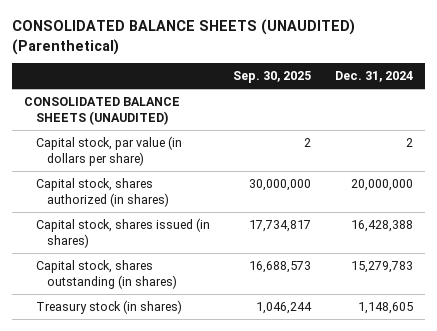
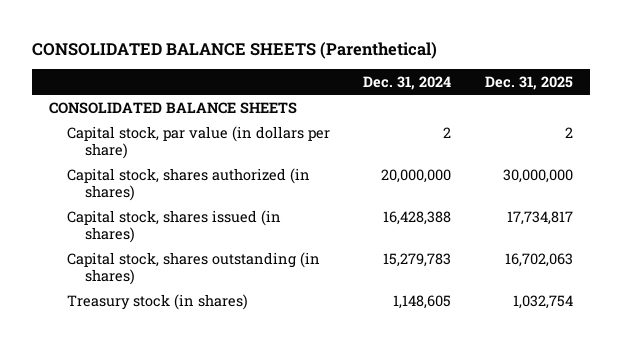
- CONSOLIDATED BALANCE SHEETS (UNAUDITED) (Parenthetical)
+ CONSOLIDATED BALANCE SHEETS (Parenthetical)
- | Sep. 30, 2025 | Dec. 31, 2024
+ | Dec. 31, 2024 | Dec. 31, 2025
- CONSOLIDATED BALANCE SHEETS (UNAUDITED)
+ CONSOLIDATED BALANCE SHEETS

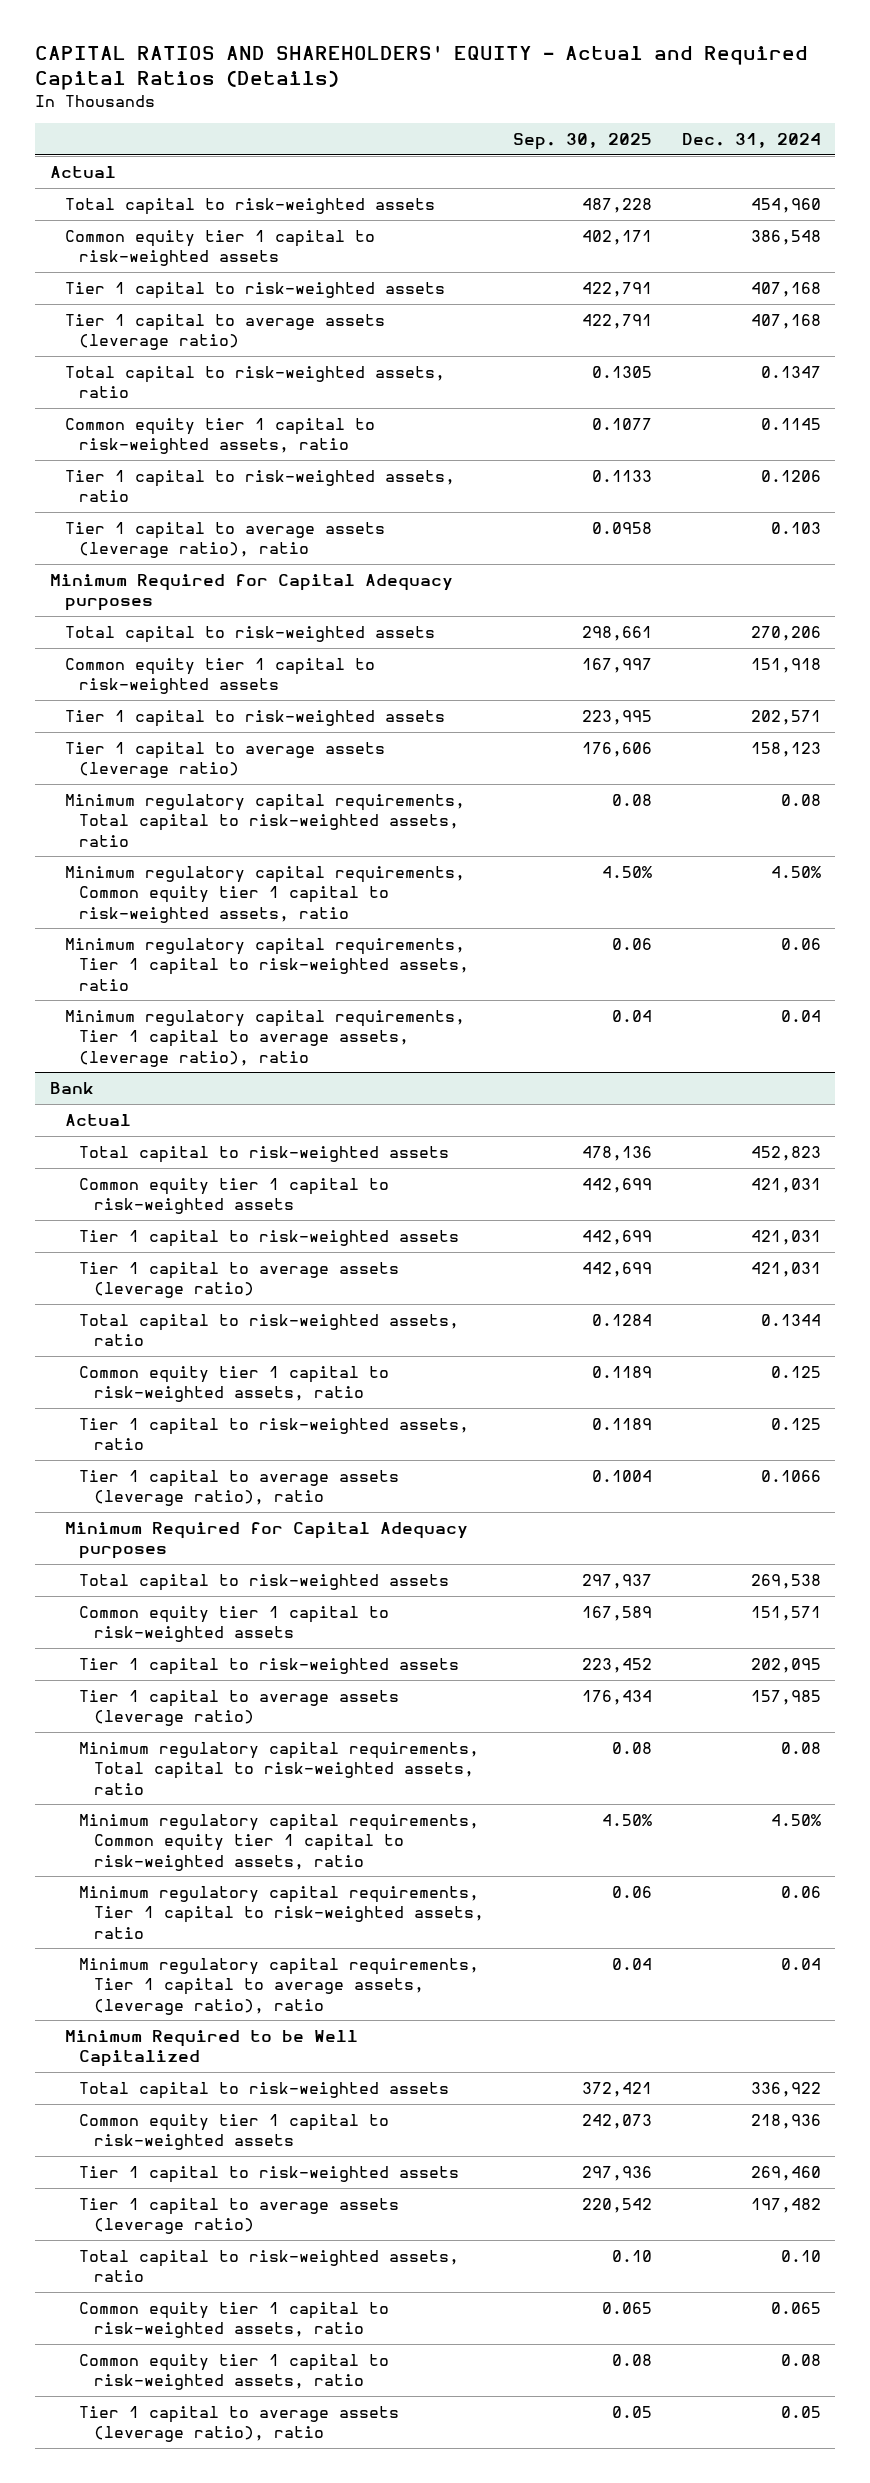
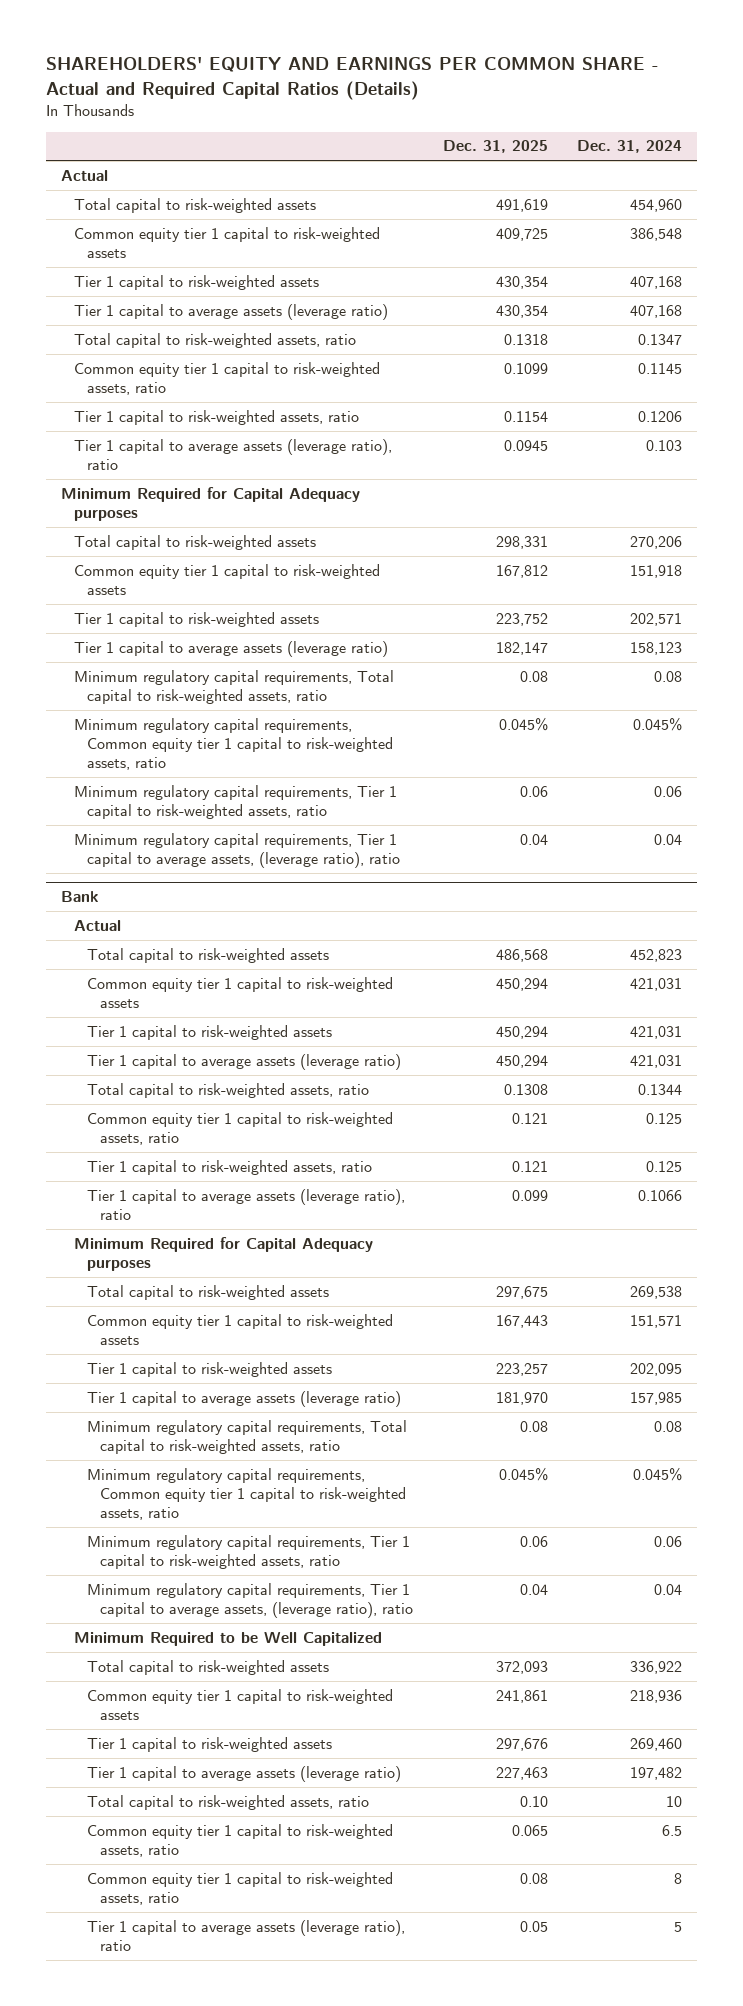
- CAPITAL RATIOS AND SHAREHOLDERS' EQUITY - Actual and Required Capital Ratios (Details)
+ SHAREHOLDERS' EQUITY AND EARNINGS PER COMMON SHARE - Actual and Required Capital Ratios (Details)
- | Sep. 30, 2025 | Dec. 31, 2024
+ | Dec. 31, 2025 | Dec. 31, 2024
- Minimum regulatory capital requirements, Common equity tier 1 capital to risk-weighted assets, ratio | 4.50% | 4.50%
+ Minimum regulatory capital requirements, Common equity tier 1 capital to risk-weighted assets, ratio | 0.045% | 0.045%
@ Bank
- Minimum regulatory capital requirements, Common equity tier 1 capital to risk-weighted assets, ratio | 4.50% | 4.50%
+ Minimum regulatory capital requirements, Common equity tier 1 capital to risk-weighted assets, ratio | 0.045% | 0.045%
- Total capital to risk-weighted assets, ratio | 0.10 | 0.10
- Common equity tier 1 capital to risk-weighted assets, ratio | 0.065 | 0.065
- Common equity tier 1 capital to risk-weighted assets, ratio | 0.08 | 0.08
- Tier 1 capital to average assets (leverage ratio), ratio | 0.05 | 0.05
+ Total capital to risk-weighted assets, ratio | 0.10 | 10
+ Common equity tier 1 capital to risk-weighted assets, ratio | 0.065 | 6.5
+ Common equity tier 1 capital to risk-weighted assets, ratio | 0.08 | 8
+ Tier 1 capital to average assets (leverage ratio), ratio | 0.05 | 5

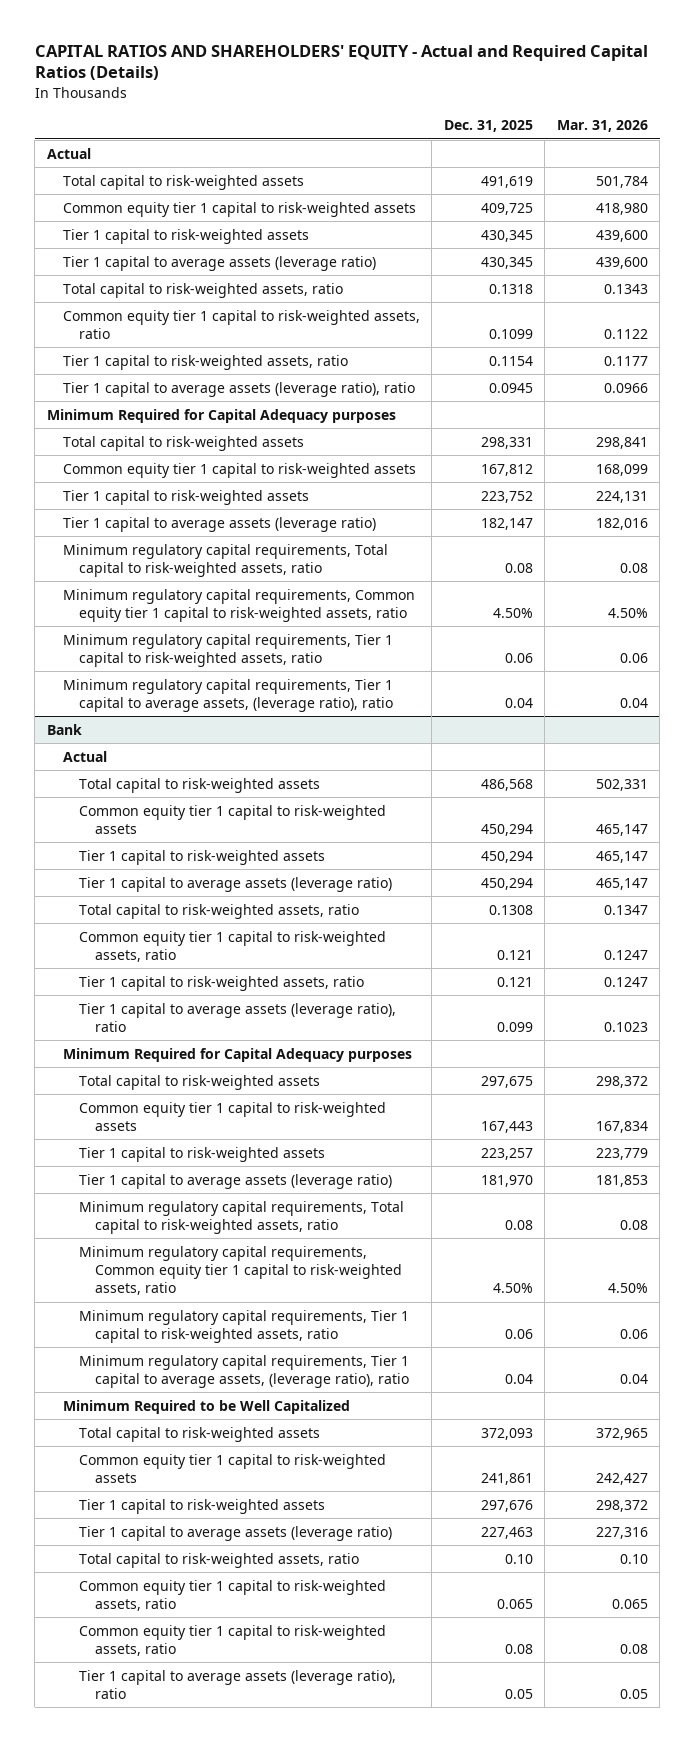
- SHAREHOLDERS' EQUITY AND EARNINGS PER COMMON SHARE - Actual and Required Capital Ratios (Details)
+ CAPITAL RATIOS AND SHAREHOLDERS' EQUITY - Actual and Required Capital Ratios (Details)
- | Dec. 31, 2025 | Dec. 31, 2024
+ | Dec. 31, 2025 | Mar. 31, 2026
- Tier 1 capital to risk-weighted assets | 430,354 | 407,168
- Tier 1 capital to average assets (leverage ratio) | 430,354 | 407,168
+ Tier 1 capital to risk-weighted assets | 430,345 | 439,600
+ Tier 1 capital to average assets (leverage ratio) | 430,345 | 439,600
- Minimum regulatory capital requirements, Common equity tier 1 capital to risk-weighted assets, ratio | 0.045% | 0.045%
+ Minimum regulatory capital requirements, Common equity tier 1 capital to risk-weighted assets, ratio | 4.50% | 4.50%
@ Bank
- Minimum regulatory capital requirements, Common equity tier 1 capital to risk-weighted assets, ratio | 0.045% | 0.045%
+ Minimum regulatory capital requirements, Common equity tier 1 capital to risk-weighted assets, ratio | 4.50% | 4.50%

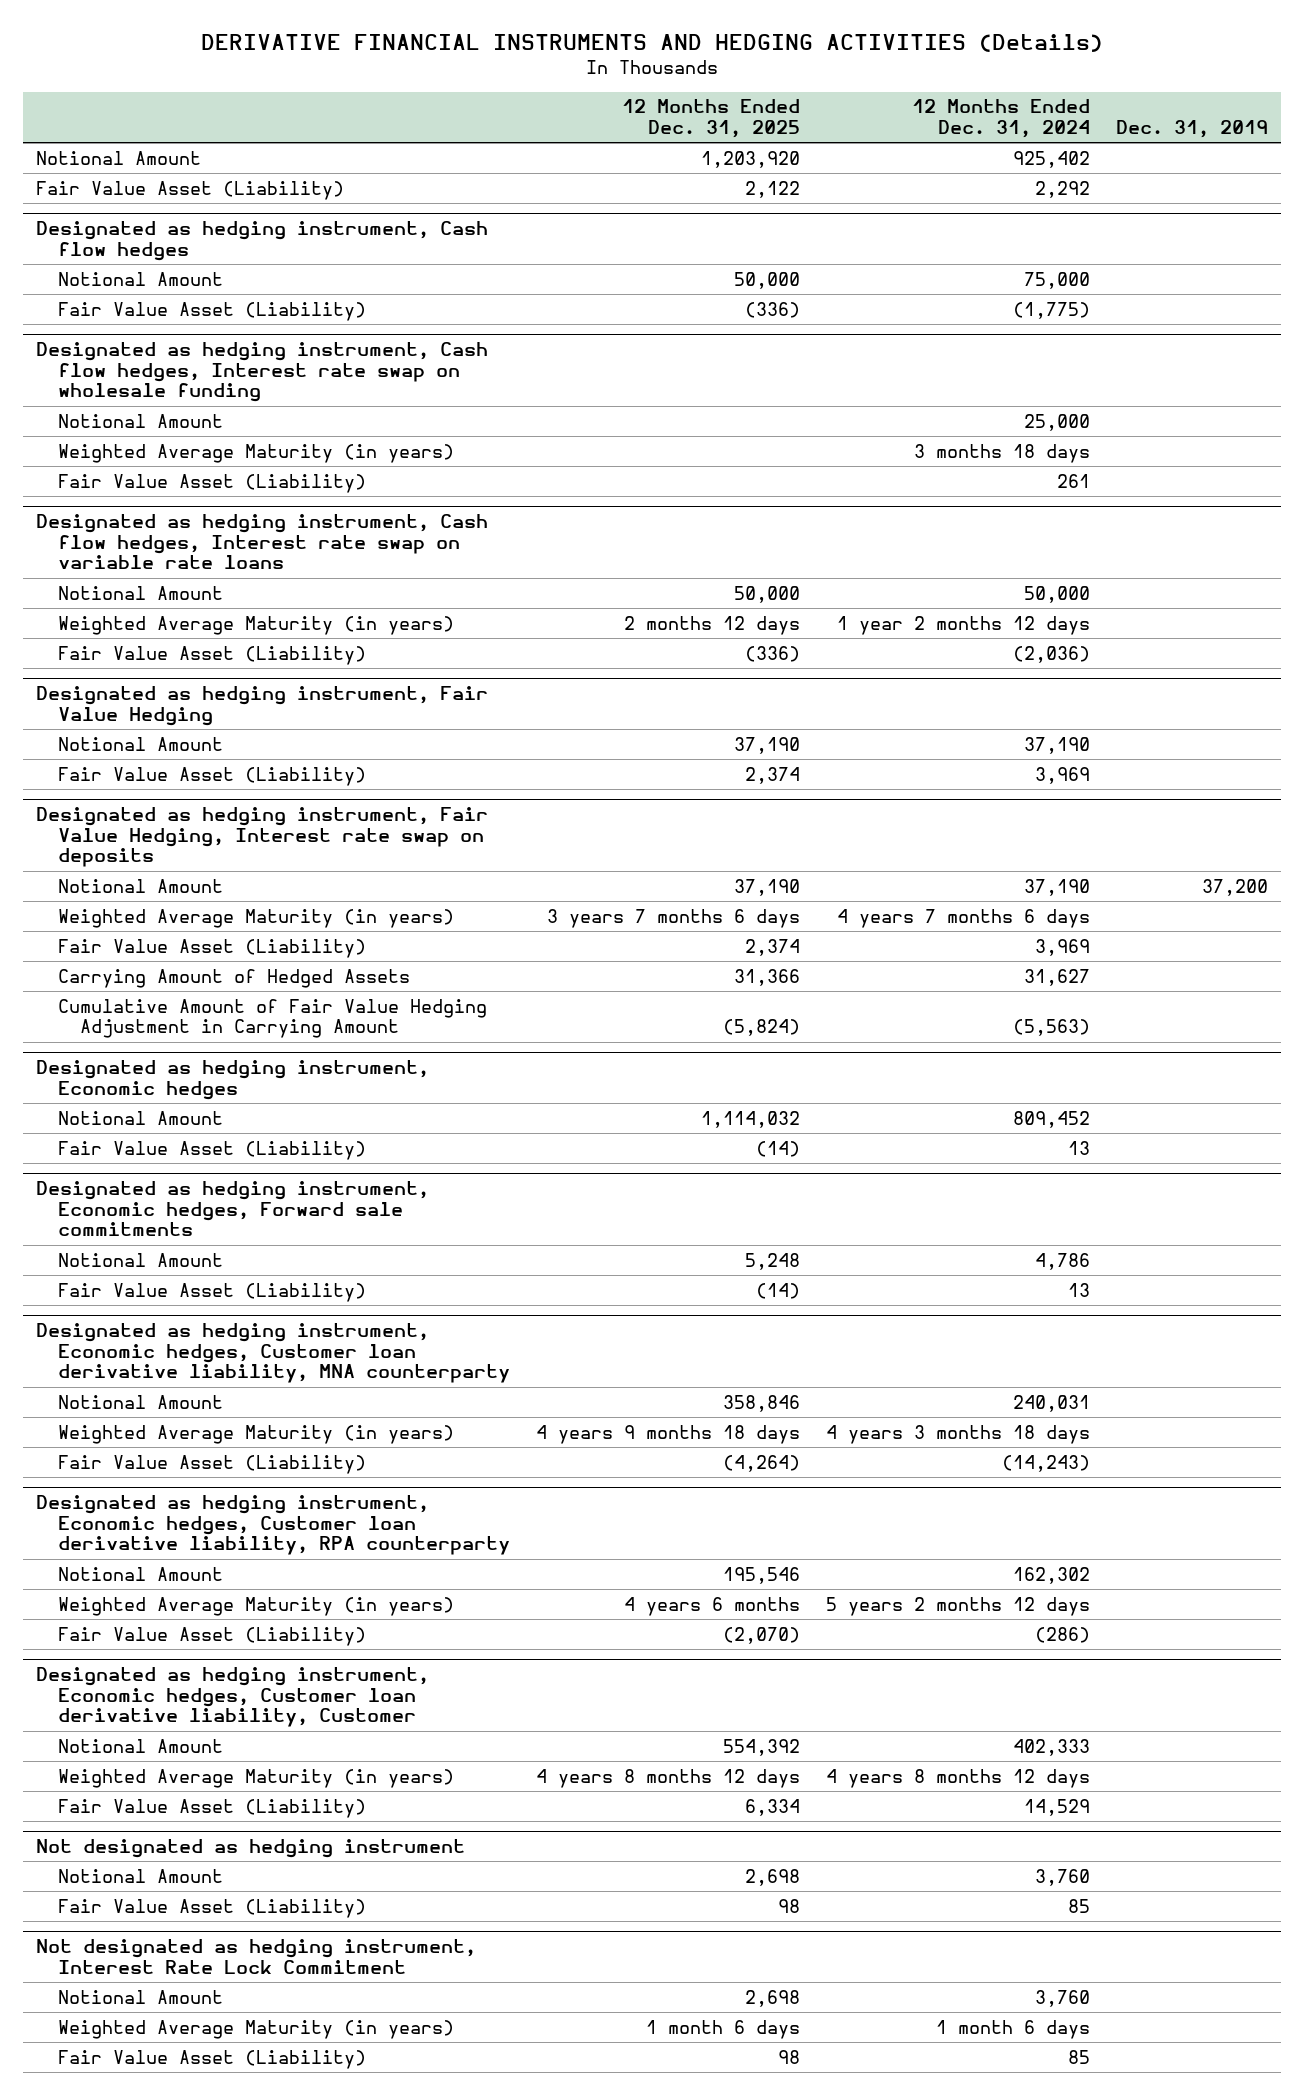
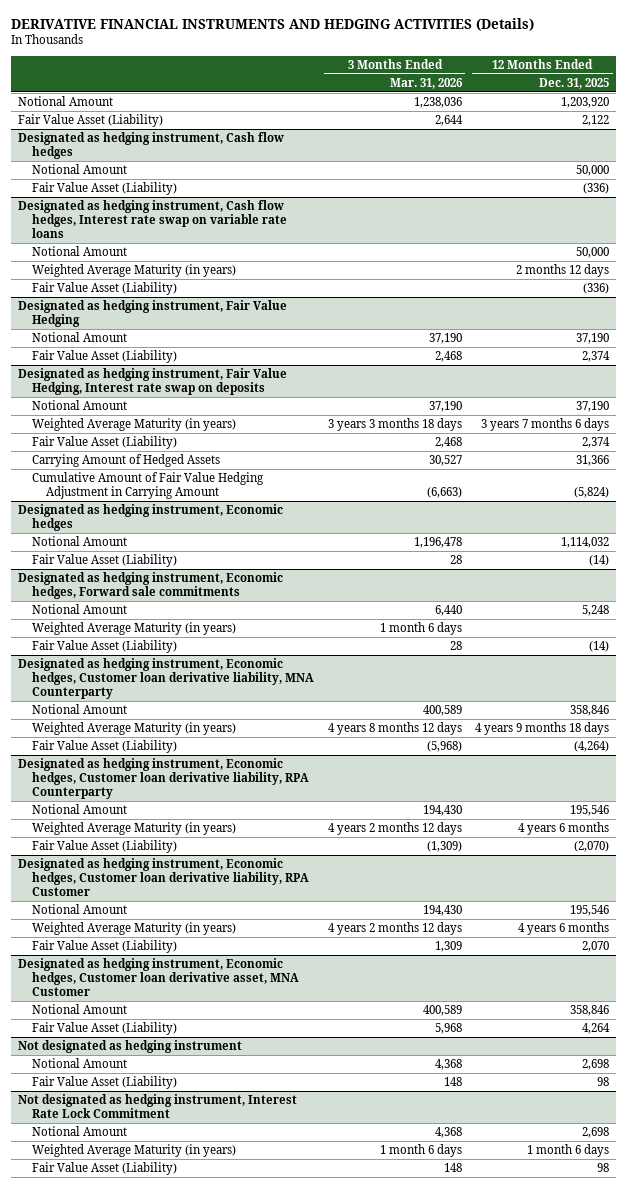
- | 12 Months Ended Dec. 31, 2025 | 12 Months Ended Dec. 31, 2024 | Dec. 31, 2019
+ | 3 Months Ended Mar. 31, 2026 | 12 Months Ended Dec. 31, 2025
- Designated as hedging instrument, Cash flow hedges, Interest rate swap on wholesale funding
- Notional Amount | | 25,000 |
- Weighted Average Maturity (in years) | | 3 months 18 days |
- Fair Value Asset (Liability) | | 261 |
@ Designated as hedging instrument, Economic hedges, Forward sale commitments
+ Weighted Average Maturity (in years) | 1 month 6 days |
- Designated as hedging instrument, Economic hedges, Customer loan derivative liability, MNA counterparty
+ Designated as hedging instrument, Economic hedges, Customer loan derivative liability, MNA Counterparty
- Designated as hedging instrument, Economic hedges, Customer loan derivative liability, RPA counterparty
+ Designated as hedging instrument, Economic hedges, Customer loan derivative liability, RPA Counterparty
- Designated as hedging instrument, Economic hedges, Customer loan derivative liability, Customer
- Notional Amount | 554,392 | 402,333 |
- Weighted Average Maturity (in years) | 4 years 8 months 12 days | 4 years 8 months 12 days |
- Fair Value Asset (Liability) | 6,334 | 14,529 |
+ Designated as hedging instrument, Economic hedges, Customer loan derivative liability, RPA Customer
+ Notional Amount | 194,430 | 195,546
+ Weighted Average Maturity (in years) | 4 years 2 months 12 days | 4 years 6 months
+ Fair Value Asset (Liability) | 1,309 | 2,070
+ Designated as hedging instrument, Economic hedges, Customer loan derivative asset, MNA Customer
+ Notional Amount | 400,589 | 358,846
+ Fair Value Asset (Liability) | 5,968 | 4,264

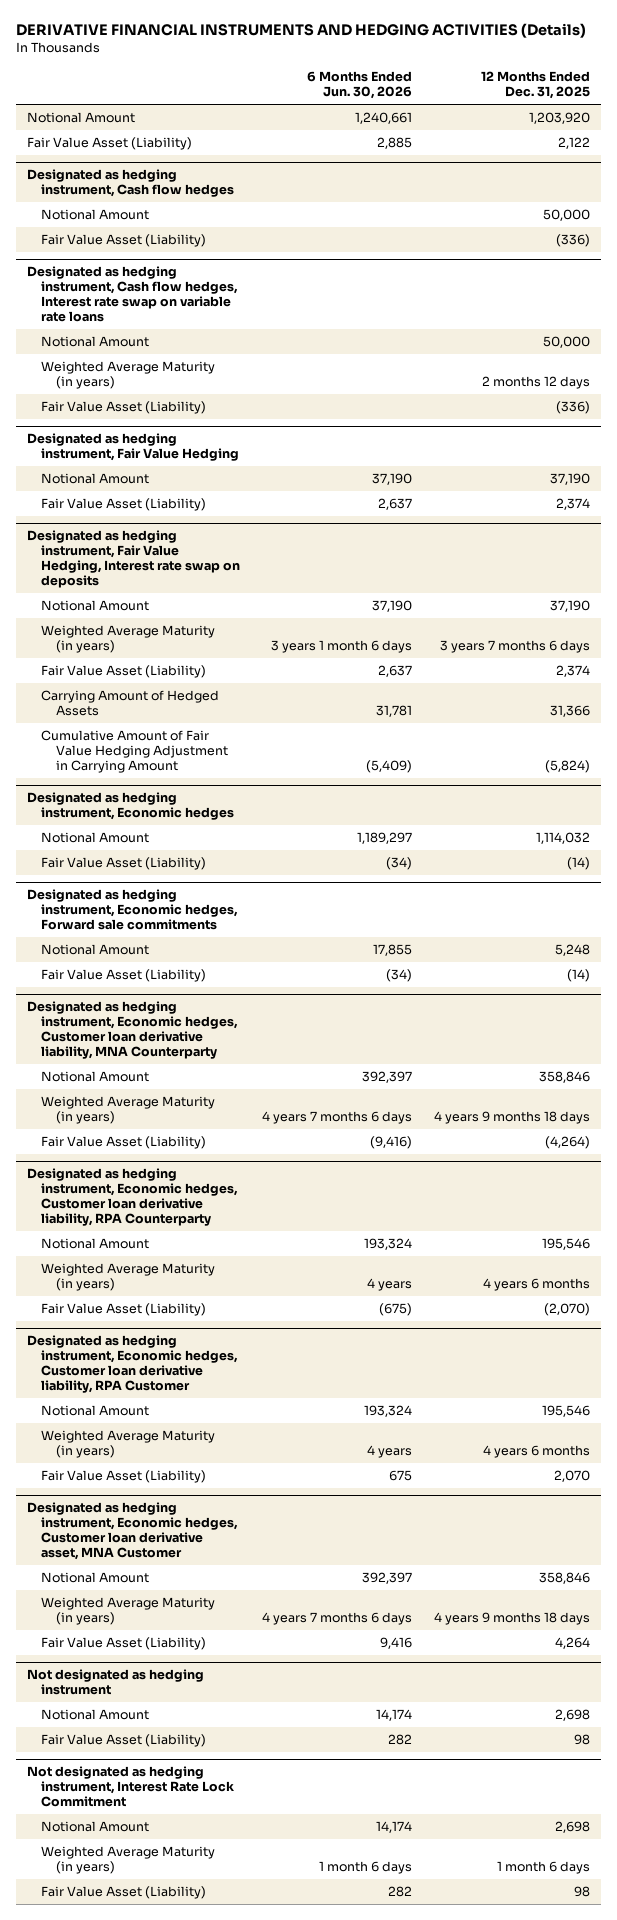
- | 3 Months Ended Mar. 31, 2026 | 12 Months Ended Dec. 31, 2025
+ | 6 Months Ended Jun. 30, 2026 | 12 Months Ended Dec. 31, 2025
@ Designated as hedging instrument, Economic hedges, Forward sale commitments
- Weighted Average Maturity (in years) | 1 month 6 days |
@ Designated as hedging instrument, Economic hedges, Customer loan derivative asset, MNA Customer
+ Weighted Average Maturity (in years) | 4 years 7 months 6 days | 4 years 9 months 18 days

